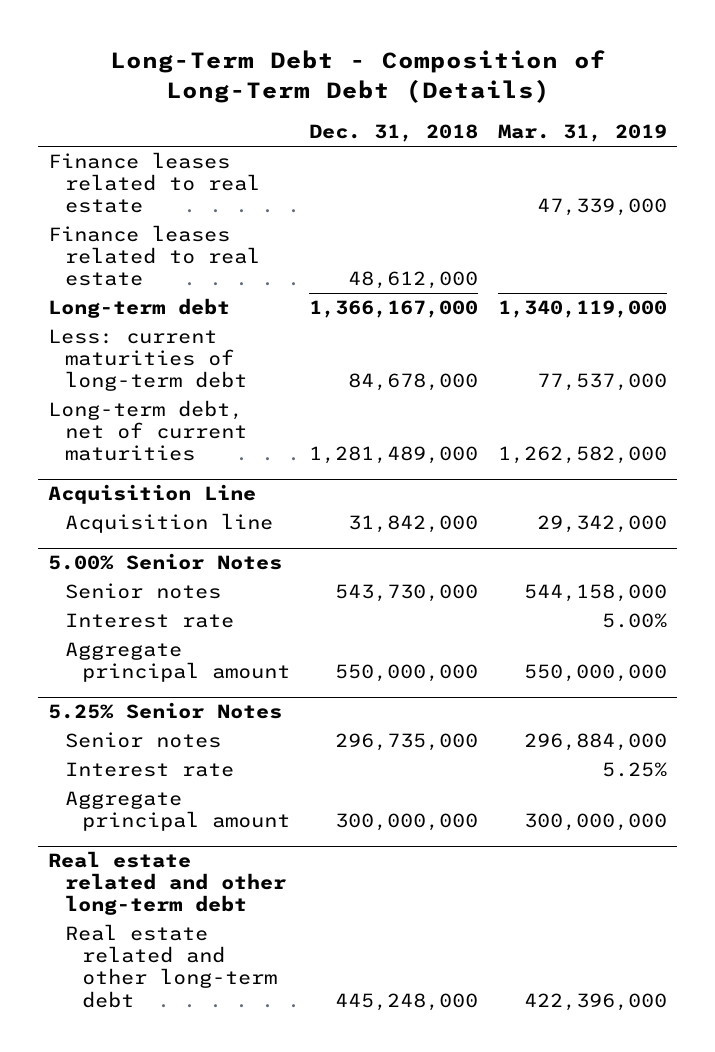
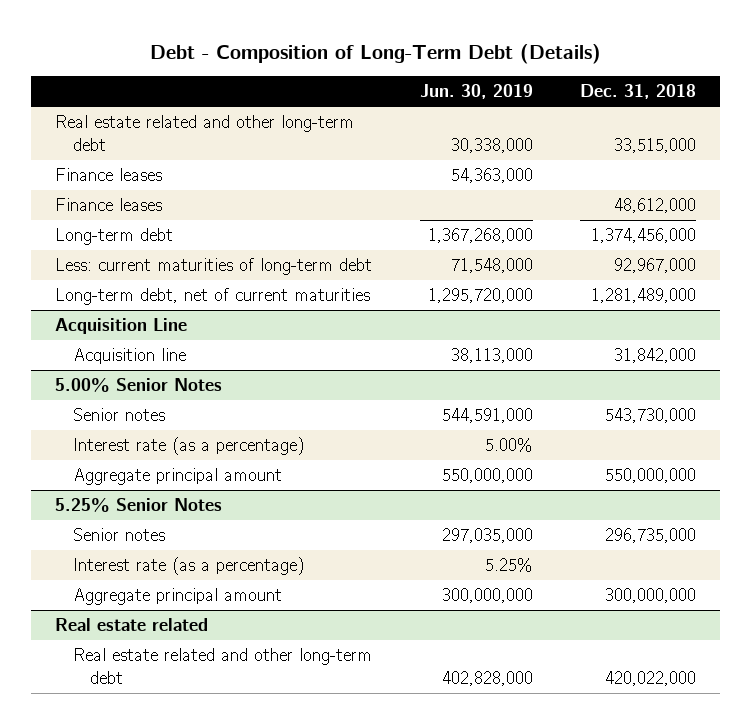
- Long-Term Debt - Composition of Long-Term Debt (Details)
+ Debt - Composition of Long-Term Debt (Details)
- | Dec. 31, 2018 | Mar. 31, 2019
+ | Jun. 30, 2019 | Dec. 31, 2018
- Finance leases related to real estate | | 47,339,000
- Finance leases related to real estate | 48,612,000 |
- Long-term debt | 1,366,167,000 | 1,340,119,000
- Less: current maturities of long-term debt | 84,678,000 | 77,537,000
+ Real estate related and other long-term debt | 30,338,000 | 33,515,000
+ Finance leases | 54,363,000 |
+ Finance leases | | 48,612,000
+ Long-term debt | 1,367,268,000 | 1,374,456,000
+ Less: current maturities of long-term debt | 71,548,000 | 92,967,000
@ 5.00% Senior Notes
- Interest rate | | 5.00%
+ Interest rate (as a percentage) | 5.00% |
@ 5.25% Senior Notes
- Interest rate | | 5.25%
+ Interest rate (as a percentage) | 5.25% |
- Real estate related and other long-term debt
- Real estate related and other long-term debt | 445,248,000 | 422,396,000
+ Real estate related
+ Real estate related and other long-term debt | 402,828,000 | 420,022,000

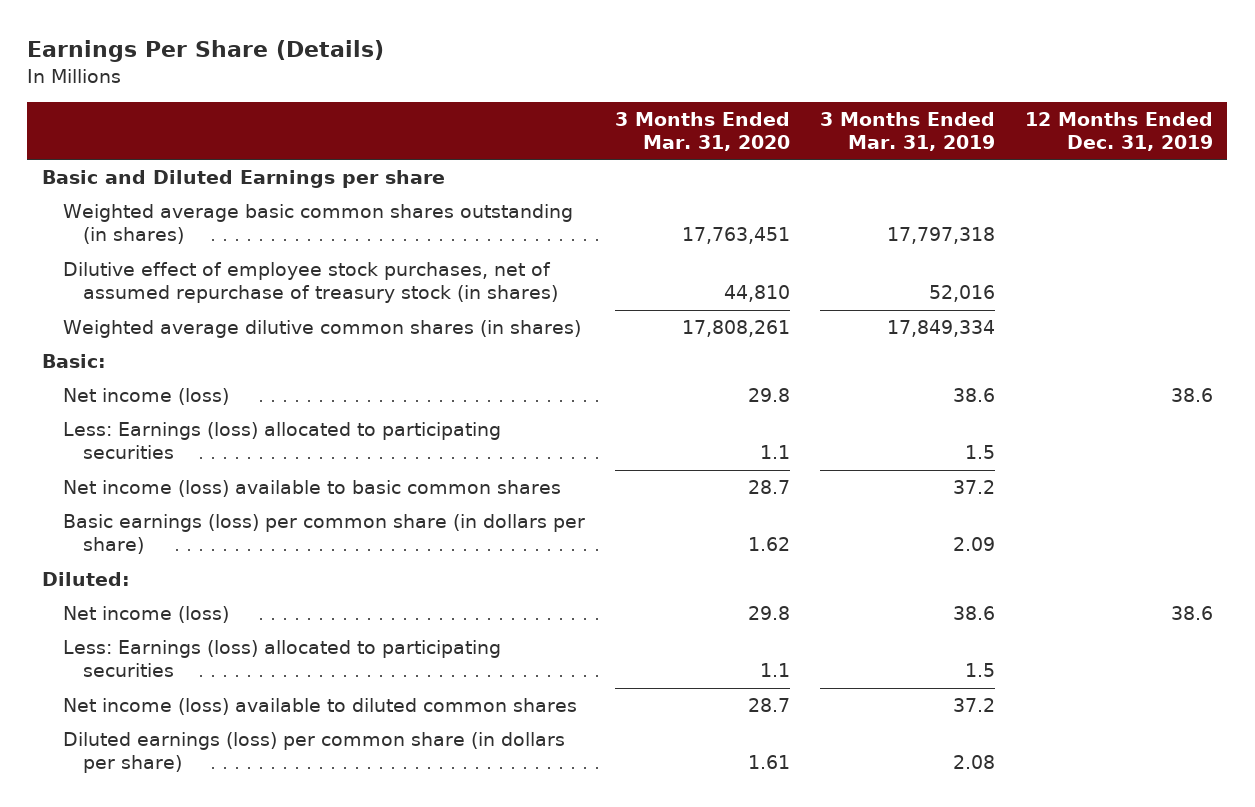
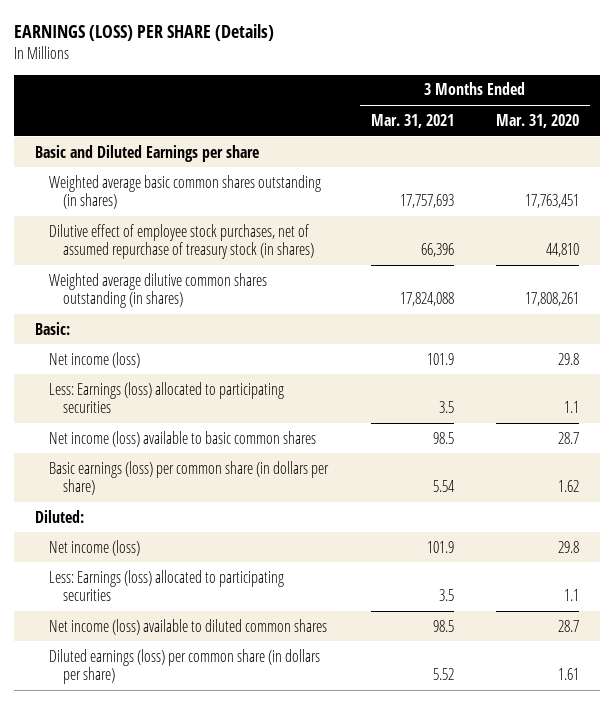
- Earnings Per Share (Details)
+ EARNINGS (LOSS) PER SHARE (Details)
- | 3 Months Ended Mar. 31, 2020 | 3 Months Ended Mar. 31, 2019 | 12 Months Ended Dec. 31, 2019
+ | 3 Months Ended Mar. 31, 2021 | 3 Months Ended Mar. 31, 2020
- Weighted average dilutive common shares (in shares) | 17,808,261 | 17,849,334 |
+ Weighted average dilutive common shares outstanding (in shares) | 17,824,088 | 17,808,261

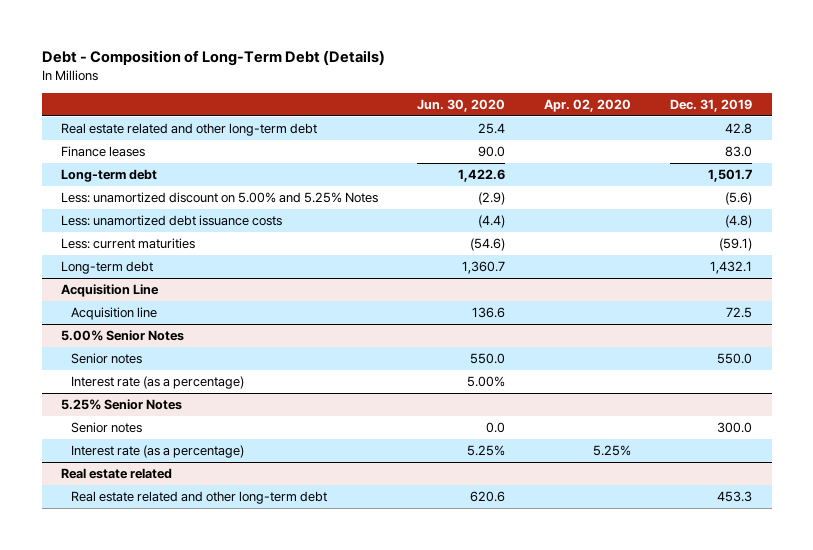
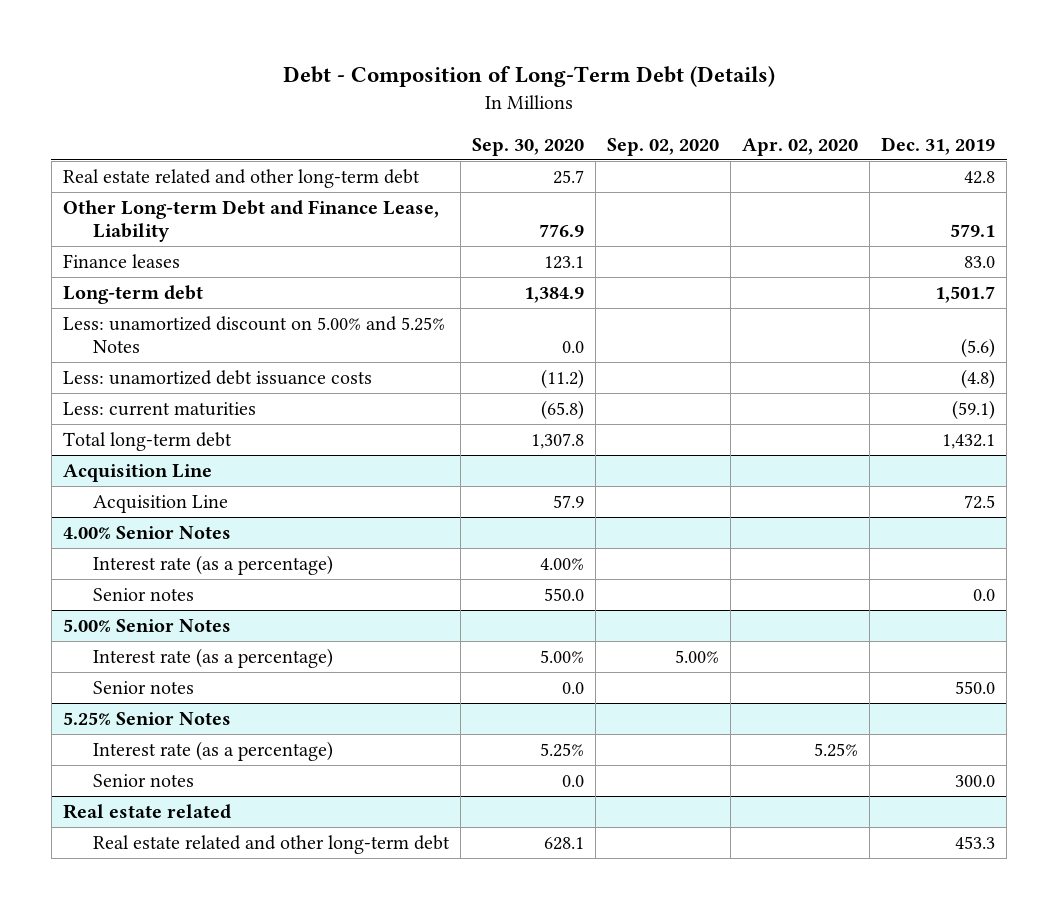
- | Jun. 30, 2020 | Apr. 02, 2020 | Dec. 31, 2019
+ | Sep. 30, 2020 | Sep. 02, 2020 | Apr. 02, 2020 | Dec. 31, 2019
+ Other Long-term Debt and Finance Lease, Liability | 776.9 | | | 579.1
- Long-term debt | 1,360.7 | | 1,432.1
+ Total long-term debt | 1,307.8 | | | 1,432.1
@ Acquisition Line
- Acquisition line | 136.6 | | 72.5
+ Acquisition Line | 57.9 | | | 72.5
+ 4.00% Senior Notes
+ Interest rate (as a percentage) | 4.00% | | |
+ Senior notes | 550.0 | | | 0.0
@ 5.00% Senior Notes
moved down: Senior notes | 0.0 | | | 550.0
@ 5.25% Senior Notes
moved down: Senior notes | 0.0 | | | 300.0

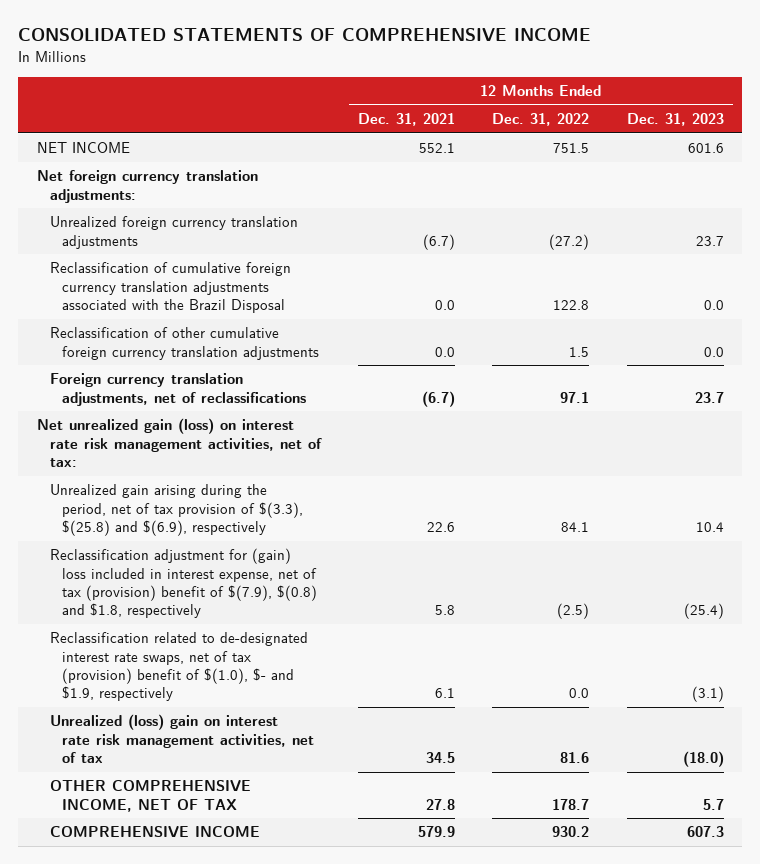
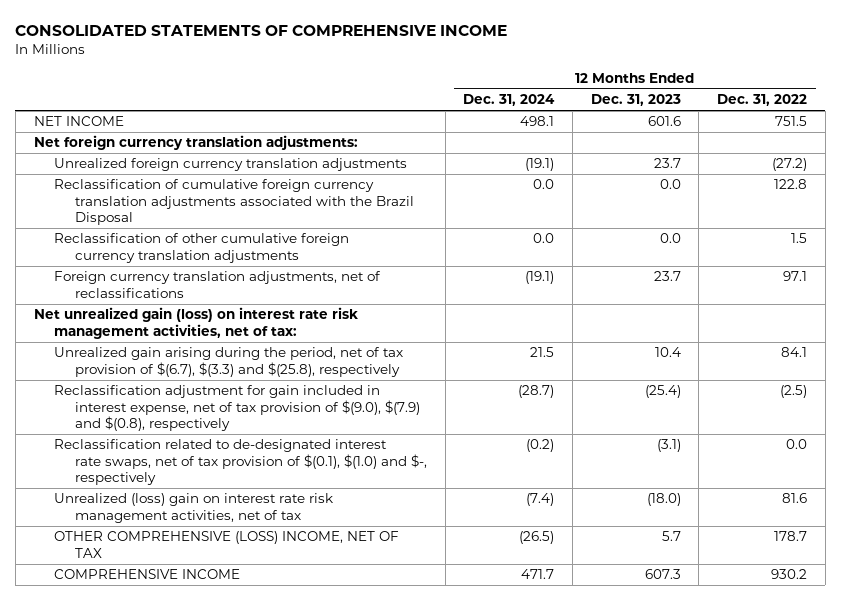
- | 12 Months Ended Dec. 31, 2021 | 12 Months Ended Dec. 31, 2022 | 12 Months Ended Dec. 31, 2023
+ | 12 Months Ended Dec. 31, 2024 | 12 Months Ended Dec. 31, 2023 | 12 Months Ended Dec. 31, 2022
- Unrealized gain arising during the period, net of tax provision of $(3.3), $(25.8) and $(6.9), respectively | 22.6 | 84.1 | 10.4
- Reclassification adjustment for (gain) loss included in interest expense, net of tax (provision) benefit of $(7.9), $(0.8) and $1.8, respectively | 5.8 | (2.5) | (25.4)
- Reclassification related to de-designated interest rate swaps, net of tax (provision) benefit of $(1.0), $- and $1.9, respectively | 6.1 | 0.0 | (3.1)
+ Unrealized gain arising during the period, net of tax provision of $(6.7), $(3.3) and $(25.8), respectively | 21.5 | 10.4 | 84.1
+ Reclassification adjustment for gain included in interest expense, net of tax provision of $(9.0), $(7.9) and $(0.8), respectively | (28.7) | (25.4) | (2.5)
+ Reclassification related to de-designated interest rate swaps, net of tax provision of $(0.1), $(1.0) and $-, respectively | (0.2) | (3.1) | 0.0
- OTHER COMPREHENSIVE INCOME, NET OF TAX | 27.8 | 178.7 | 5.7
+ OTHER COMPREHENSIVE (LOSS) INCOME, NET OF TAX | (26.5) | 5.7 | 178.7

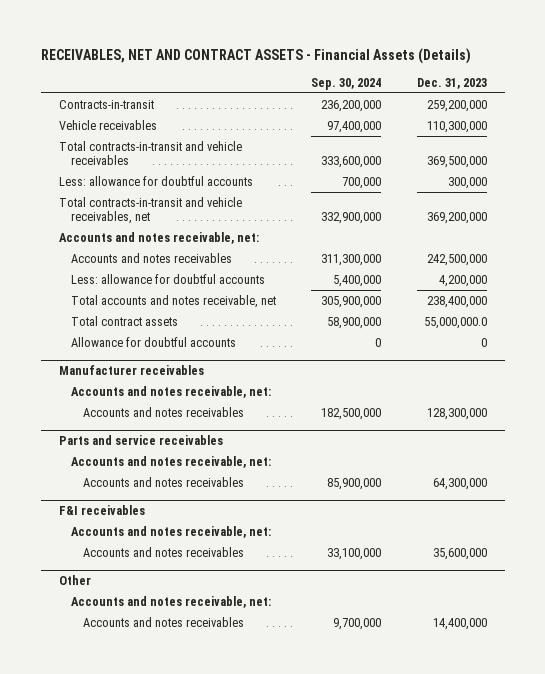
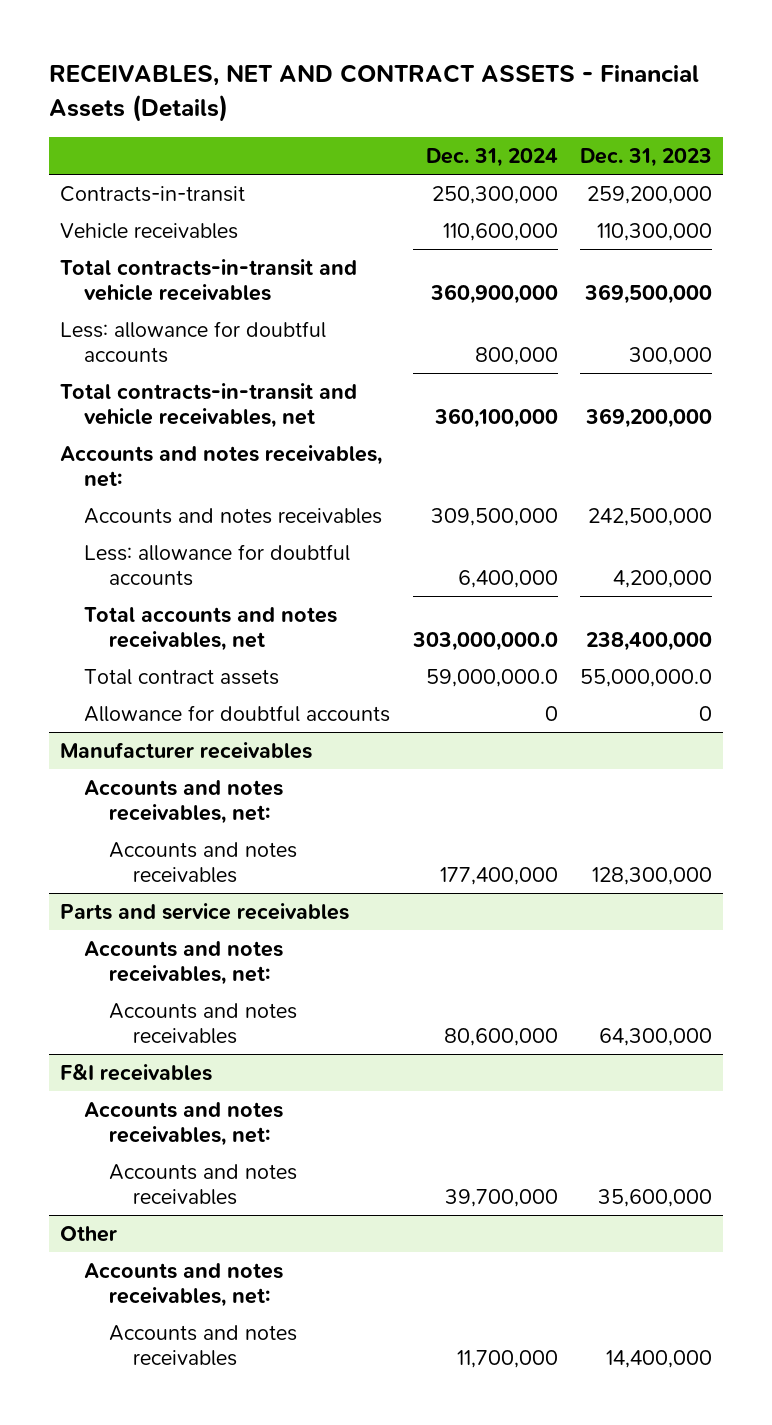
- | Sep. 30, 2024 | Dec. 31, 2023
+ | Dec. 31, 2024 | Dec. 31, 2023
- Accounts and notes receivable, net:
+ Accounts and notes receivables, net:
- Total accounts and notes receivable, net | 305,900,000 | 238,400,000
+ Total accounts and notes receivables, net | 303,000,000.0 | 238,400,000
@ Manufacturer receivables
- Accounts and notes receivable, net:
+ Accounts and notes receivables, net:
@ Parts and service receivables
- Accounts and notes receivable, net:
+ Accounts and notes receivables, net:
@ F&I receivables
- Accounts and notes receivable, net:
+ Accounts and notes receivables, net:
@ Other
- Accounts and notes receivable, net:
+ Accounts and notes receivables, net:

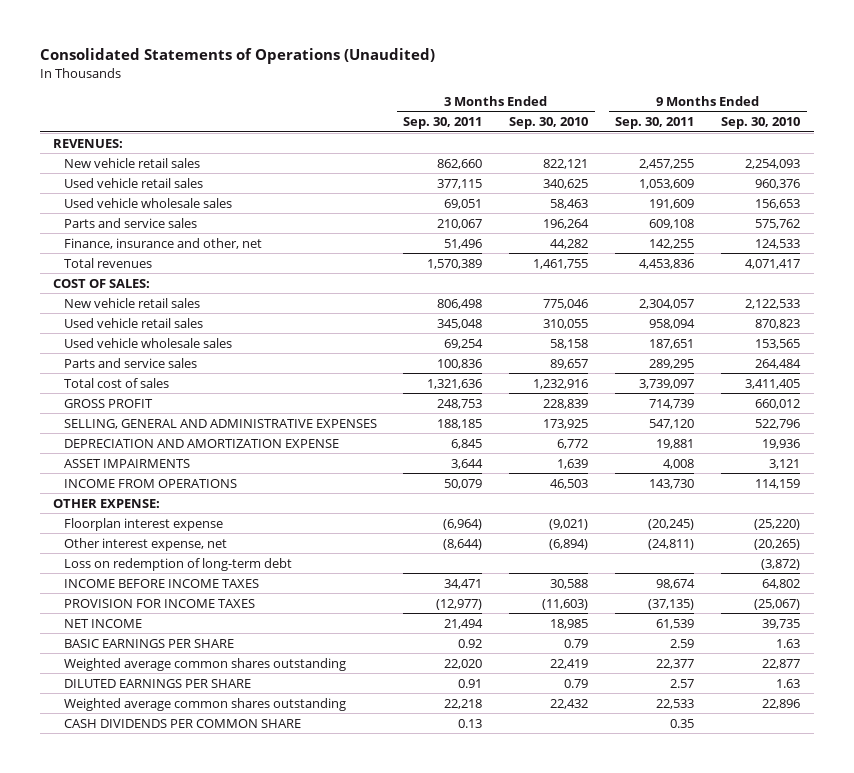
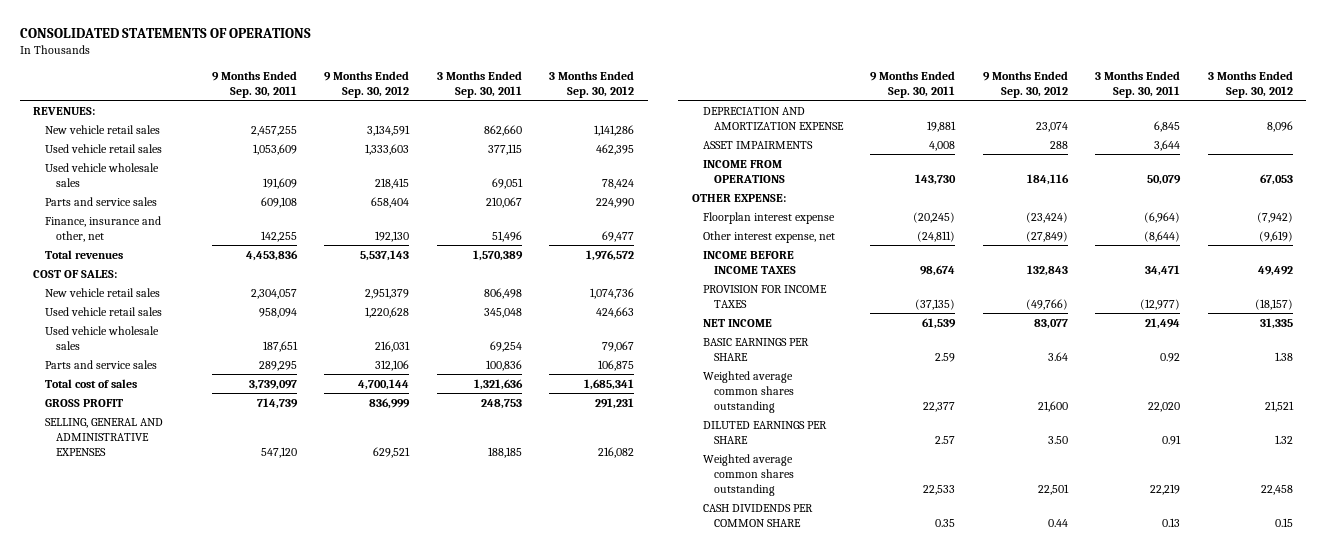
- Consolidated Statements of Operations (Unaudited)
+ CONSOLIDATED STATEMENTS OF OPERATIONS
- | 3 Months Ended Sep. 30, 2011 | 3 Months Ended Sep. 30, 2010 | 9 Months Ended Sep. 30, 2011 | 9 Months Ended Sep. 30, 2010
+ | 9 Months Ended Sep. 30, 2011 | 9 Months Ended Sep. 30, 2012 | 3 Months Ended Sep. 30, 2011 | 3 Months Ended Sep. 30, 2012
- Loss on redemption of long-term debt | | | | (3,872)
- Weighted average common shares outstanding | 22,218 | 22,432 | 22,533 | 22,896
+ Weighted average common shares outstanding | 22,533 | 22,501 | 22,219 | 22,458

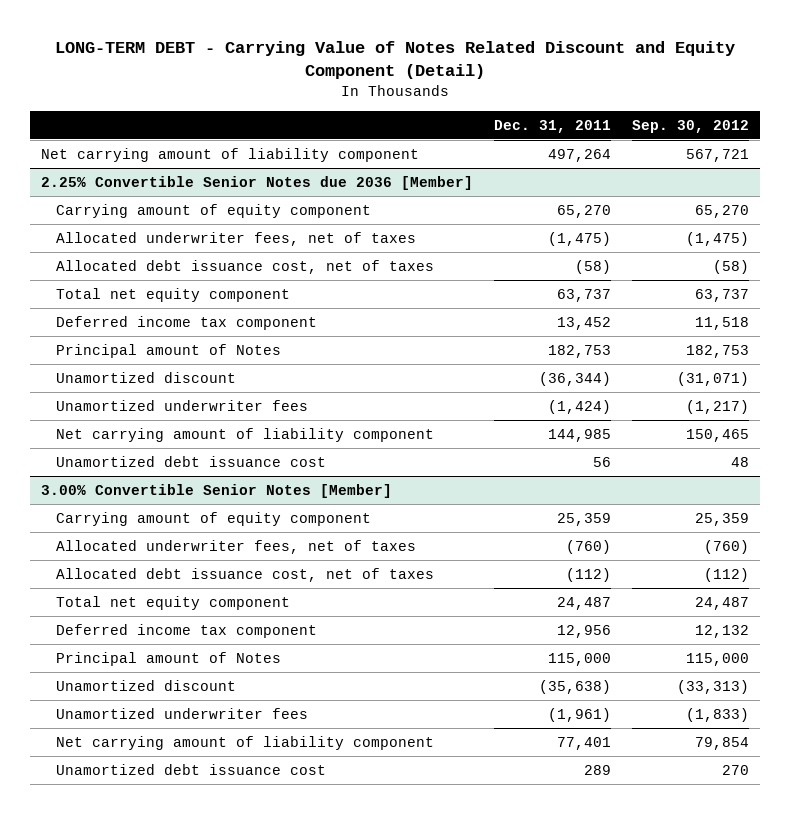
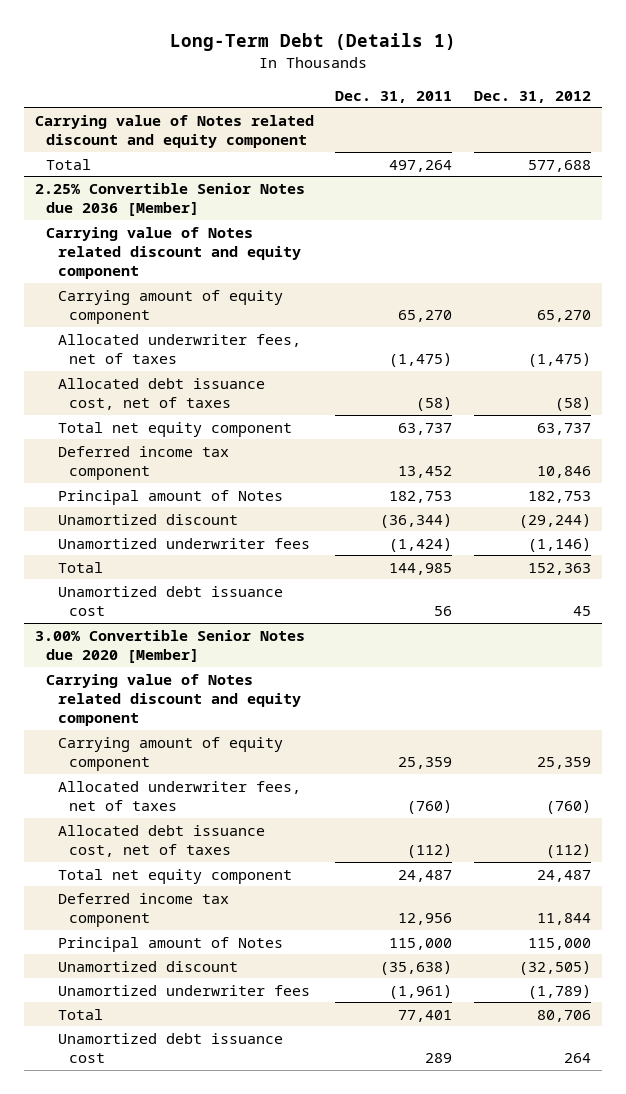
- LONG-TERM DEBT - Carrying Value of Notes Related Discount and Equity Component (Detail)
+ Long-Term Debt (Details 1)
- | Dec. 31, 2011 | Sep. 30, 2012
+ | Dec. 31, 2011 | Dec. 31, 2012
- Net carrying amount of liability component | 497,264 | 567,721
+ Carrying value of Notes related discount and equity component
+ Total | 497,264 | 577,688
@ 2.25% Convertible Senior Notes due 2036 [Member]
+ Carrying value of Notes related discount and equity component
- Net carrying amount of liability component | 144,985 | 150,465
+ Total | 144,985 | 152,363
- 3.00% Convertible Senior Notes [Member]
+ 3.00% Convertible Senior Notes due 2020 [Member]
+ Carrying value of Notes related discount and equity component
- Net carrying amount of liability component | 77,401 | 79,854
+ Total | 77,401 | 80,706

